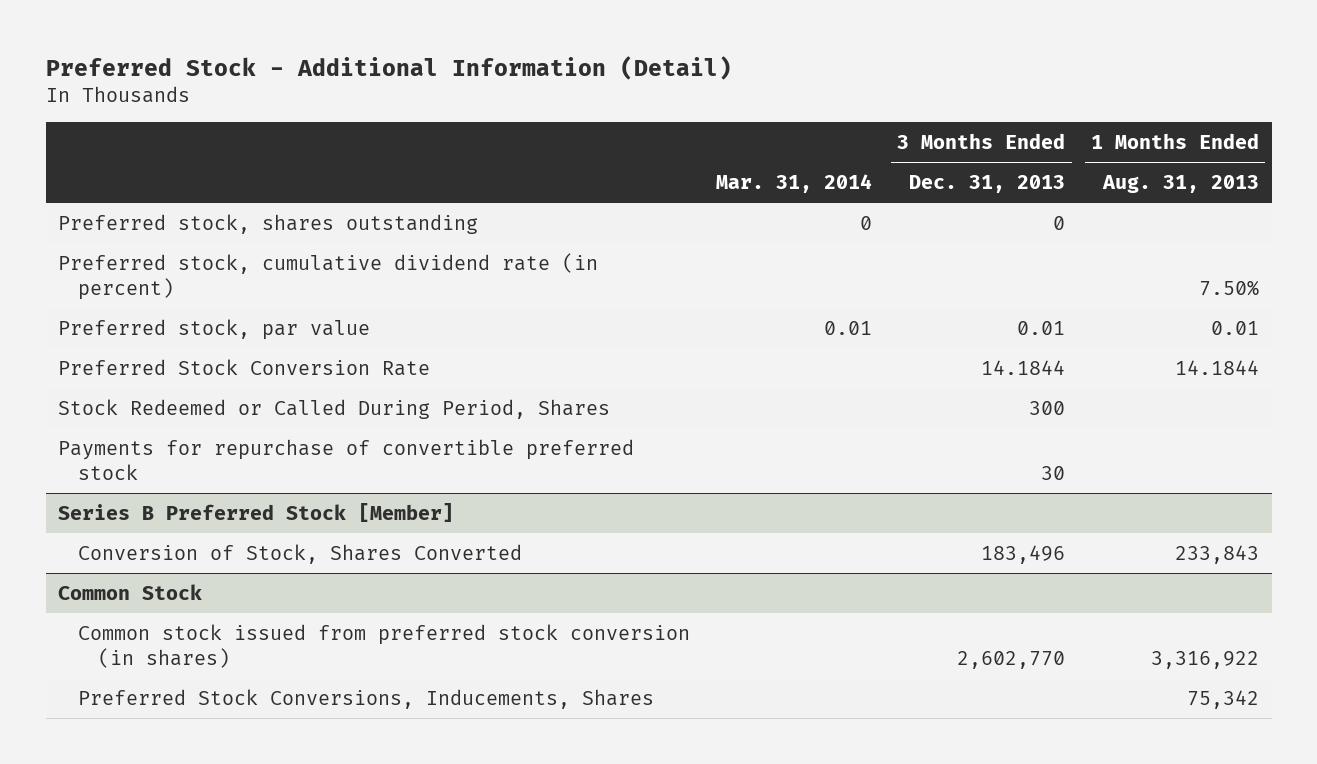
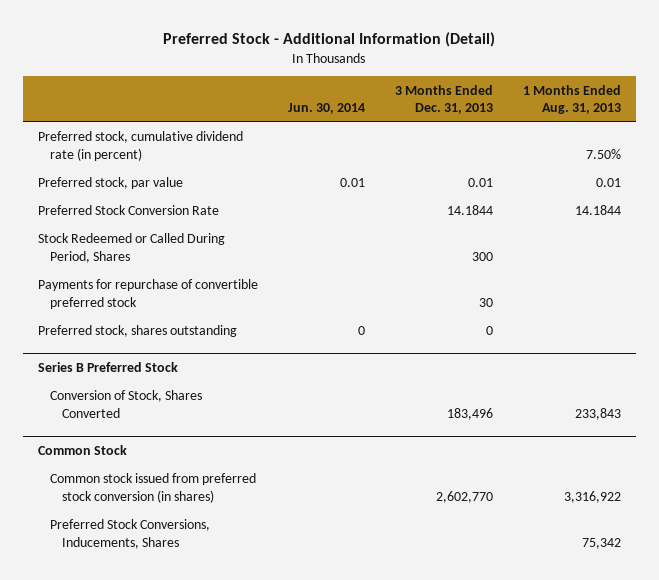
- | Mar. 31, 2014 | 3 Months Ended Dec. 31, 2013 | 1 Months Ended Aug. 31, 2013
+ | Jun. 30, 2014 | 3 Months Ended Dec. 31, 2013 | 1 Months Ended Aug. 31, 2013
- Series B Preferred Stock [Member]
moved down: Preferred stock, shares outstanding | 0 | 0 |
+ Series B Preferred Stock

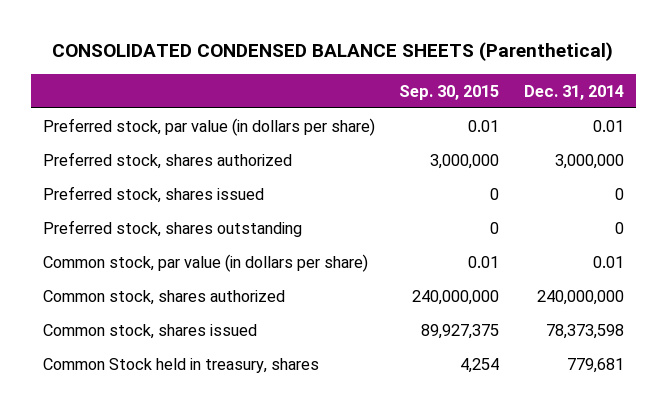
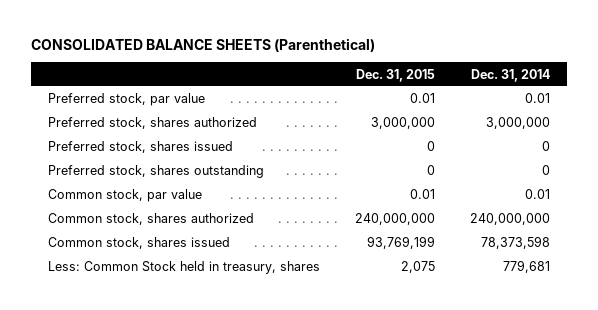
- CONSOLIDATED CONDENSED BALANCE SHEETS (Parenthetical)
+ CONSOLIDATED BALANCE SHEETS (Parenthetical)
- | Sep. 30, 2015 | Dec. 31, 2014
+ | Dec. 31, 2015 | Dec. 31, 2014
- Preferred stock, par value (in dollars per share) | 0.01 | 0.01
+ Preferred stock, par value | 0.01 | 0.01
- Common stock, par value (in dollars per share) | 0.01 | 0.01
+ Common stock, par value | 0.01 | 0.01
- Common Stock held in treasury, shares | 4,254 | 779,681
+ Less: Common Stock held in treasury, shares | 2,075 | 779,681

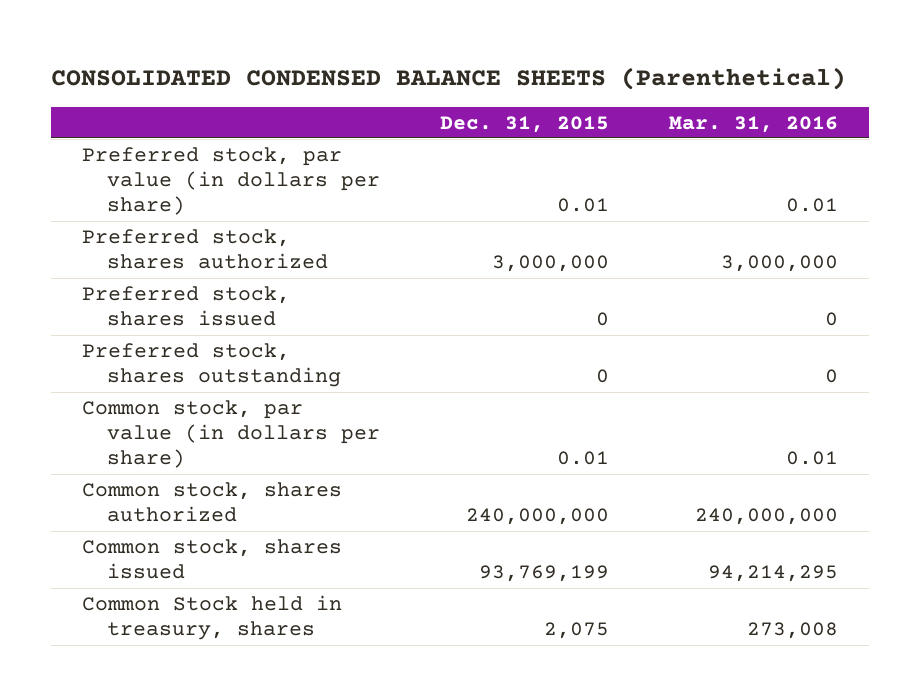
- CONSOLIDATED BALANCE SHEETS (Parenthetical)
+ CONSOLIDATED CONDENSED BALANCE SHEETS (Parenthetical)
- | Dec. 31, 2015 | Dec. 31, 2014
+ | Dec. 31, 2015 | Mar. 31, 2016
- Preferred stock, par value | 0.01 | 0.01
+ Preferred stock, par value (in dollars per share) | 0.01 | 0.01
- Common stock, par value | 0.01 | 0.01
+ Common stock, par value (in dollars per share) | 0.01 | 0.01
- Less: Common Stock held in treasury, shares | 2,075 | 779,681
+ Common Stock held in treasury, shares | 2,075 | 273,008

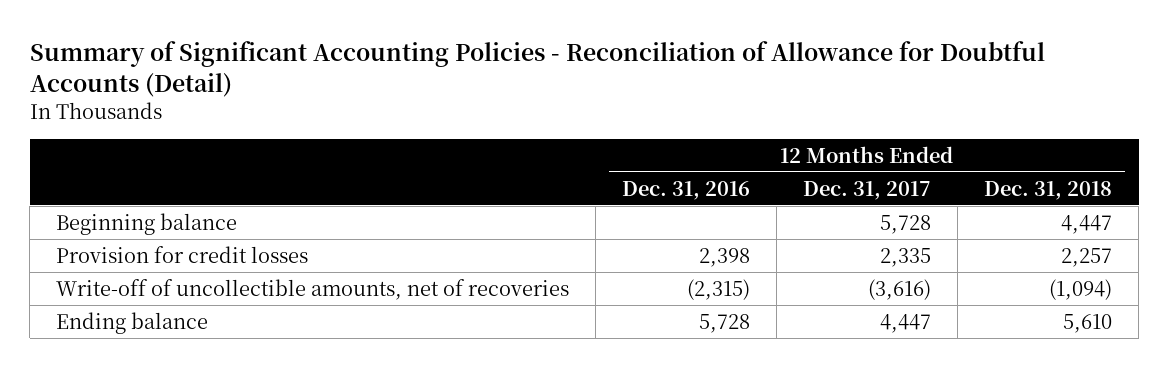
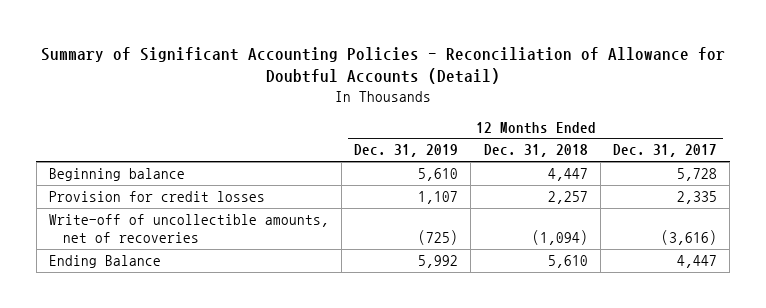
- | 12 Months Ended Dec. 31, 2016 | 12 Months Ended Dec. 31, 2017 | 12 Months Ended Dec. 31, 2018
+ | 12 Months Ended Dec. 31, 2019 | 12 Months Ended Dec. 31, 2018 | 12 Months Ended Dec. 31, 2017
- Ending balance | 5,728 | 4,447 | 5,610
+ Ending Balance | 5,992 | 5,610 | 4,447

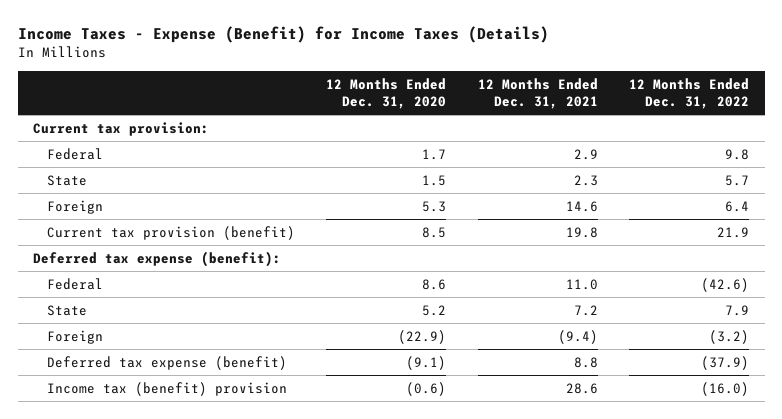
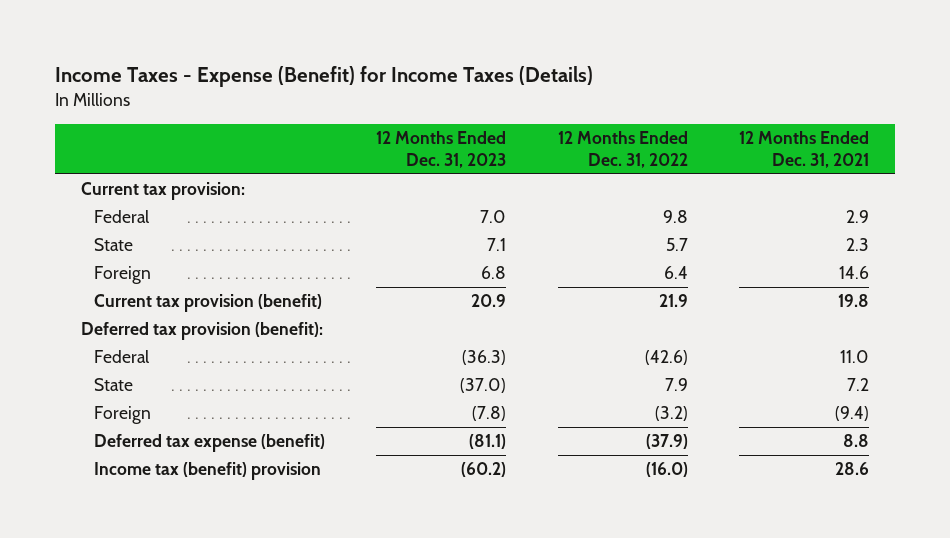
- | 12 Months Ended Dec. 31, 2020 | 12 Months Ended Dec. 31, 2021 | 12 Months Ended Dec. 31, 2022
+ | 12 Months Ended Dec. 31, 2023 | 12 Months Ended Dec. 31, 2022 | 12 Months Ended Dec. 31, 2021
- Deferred tax expense (benefit):
+ Deferred tax provision (benefit):

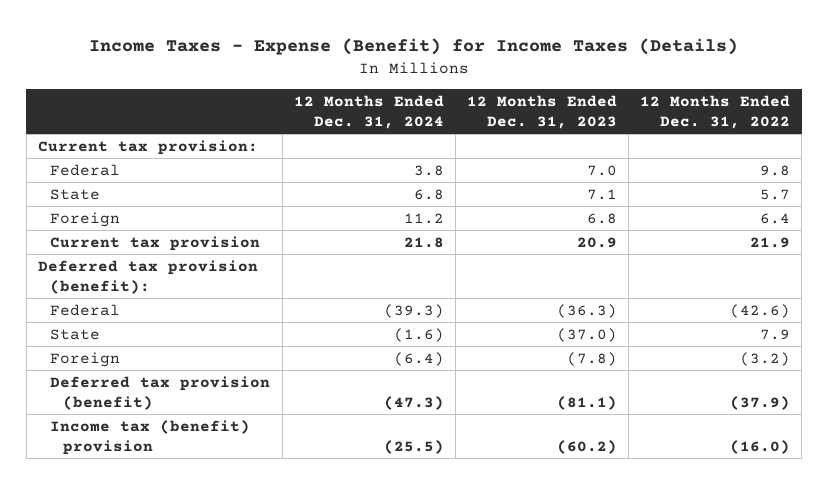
- | 12 Months Ended Dec. 31, 2023 | 12 Months Ended Dec. 31, 2022 | 12 Months Ended Dec. 31, 2021
+ | 12 Months Ended Dec. 31, 2024 | 12 Months Ended Dec. 31, 2023 | 12 Months Ended Dec. 31, 2022
- Current tax provision (benefit) | 20.9 | 21.9 | 19.8
+ Current tax provision | 21.8 | 20.9 | 21.9
- Deferred tax expense (benefit) | (81.1) | (37.9) | 8.8
+ Deferred tax provision (benefit) | (47.3) | (81.1) | (37.9)

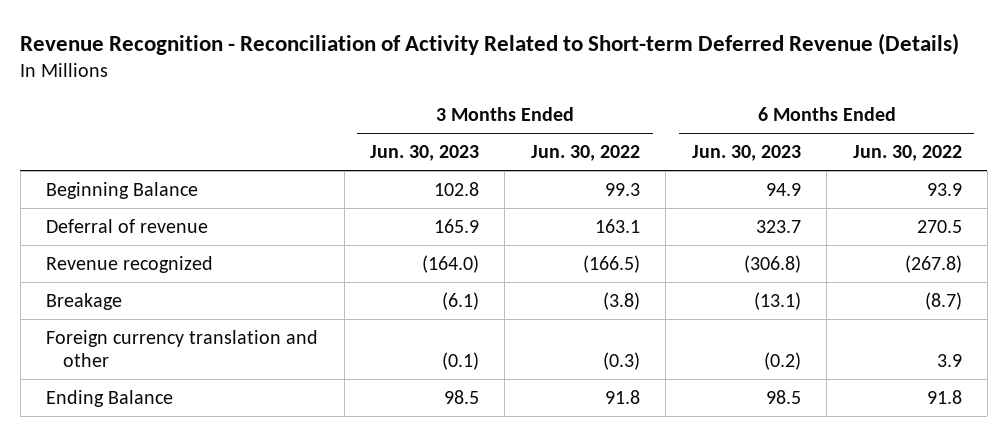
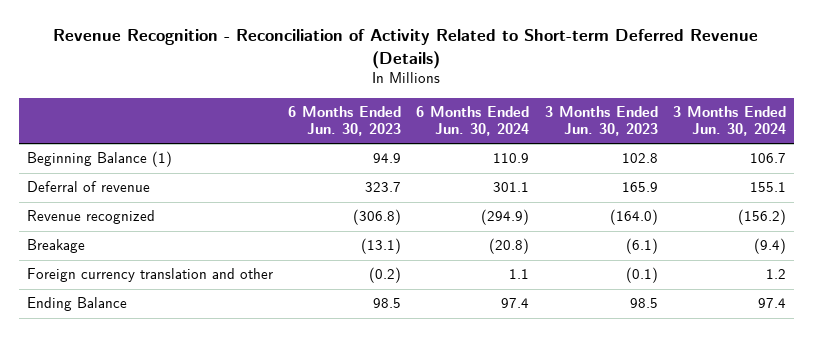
- | 3 Months Ended Jun. 30, 2023 | 3 Months Ended Jun. 30, 2022 | 6 Months Ended Jun. 30, 2023 | 6 Months Ended Jun. 30, 2022
+ | 6 Months Ended Jun. 30, 2023 | 6 Months Ended Jun. 30, 2024 | 3 Months Ended Jun. 30, 2023 | 3 Months Ended Jun. 30, 2024
- Beginning Balance | 102.8 | 99.3 | 94.9 | 93.9
+ Beginning Balance (1) | 94.9 | 110.9 | 102.8 | 106.7

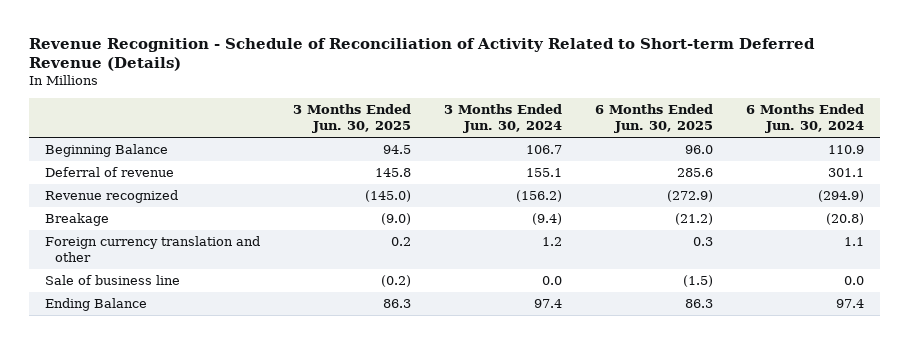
- Revenue Recognition - Reconciliation of Activity Related to Short-term Deferred Revenue (Details)
+ Revenue Recognition - Schedule of Reconciliation of Activity Related to Short-term Deferred Revenue (Details)
- | 6 Months Ended Jun. 30, 2023 | 6 Months Ended Jun. 30, 2024 | 3 Months Ended Jun. 30, 2023 | 3 Months Ended Jun. 30, 2024
+ | 3 Months Ended Jun. 30, 2025 | 3 Months Ended Jun. 30, 2024 | 6 Months Ended Jun. 30, 2025 | 6 Months Ended Jun. 30, 2024
- Beginning Balance (1) | 94.9 | 110.9 | 102.8 | 106.7
+ Beginning Balance | 94.5 | 106.7 | 96.0 | 110.9
+ Sale of business line | (0.2) | 0.0 | (1.5) | 0.0

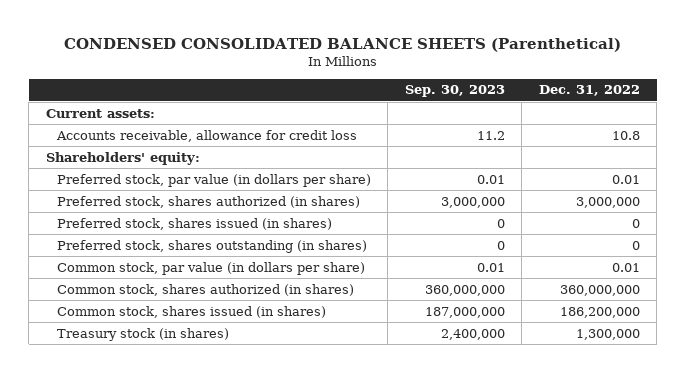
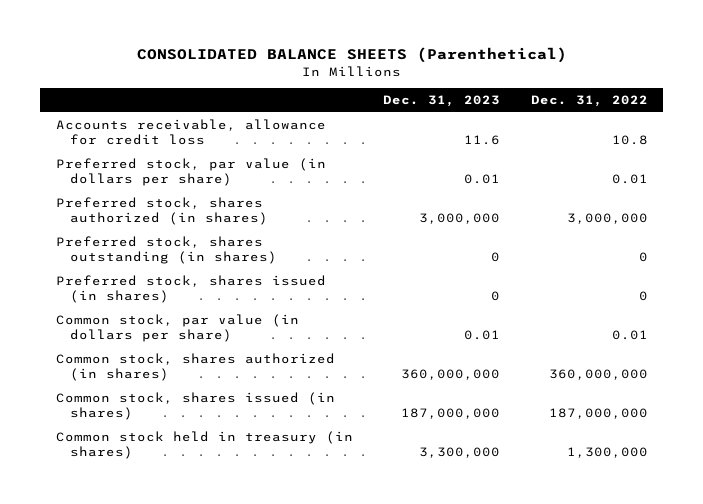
- CONDENSED CONSOLIDATED BALANCE SHEETS (Parenthetical)
+ CONSOLIDATED BALANCE SHEETS (Parenthetical)
- | Sep. 30, 2023 | Dec. 31, 2022
+ | Dec. 31, 2023 | Dec. 31, 2022
- Current assets:
- Shareholders' equity:
moved down: Preferred stock, shares issued (in shares) | 0 | 0
- Common stock, shares issued (in shares) | 187,000,000 | 186,200,000
- Treasury stock (in shares) | 2,400,000 | 1,300,000
+ Common stock, shares issued (in shares) | 187,000,000 | 187,000,000
+ Common stock held in treasury (in shares) | 3,300,000 | 1,300,000

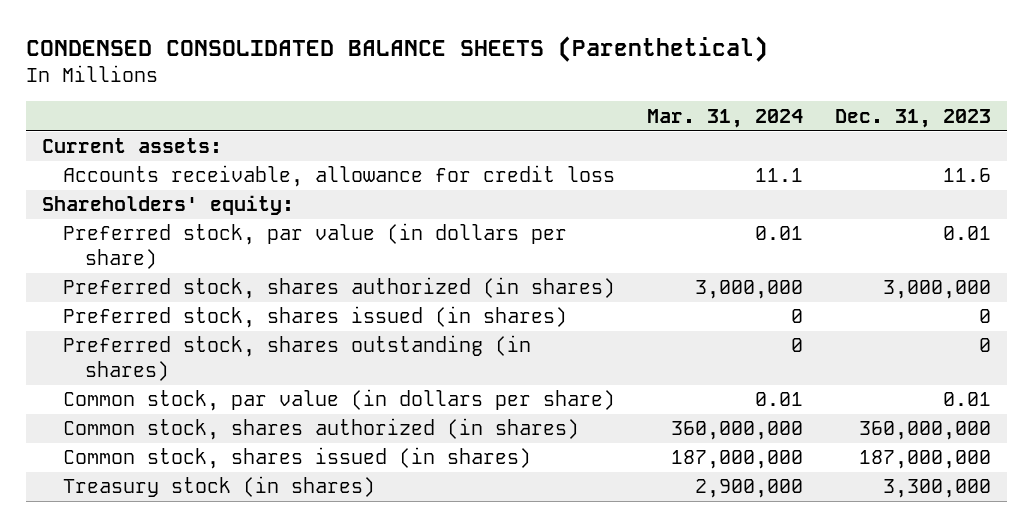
- CONSOLIDATED BALANCE SHEETS (Parenthetical)
+ CONDENSED CONSOLIDATED BALANCE SHEETS (Parenthetical)
- | Dec. 31, 2023 | Dec. 31, 2022
+ | Mar. 31, 2024 | Dec. 31, 2023
+ Current assets:
+ Shareholders' equity:
moved down: Preferred stock, shares outstanding (in shares) | 0 | 0
- Common stock held in treasury (in shares) | 3,300,000 | 1,300,000
+ Treasury stock (in shares) | 2,900,000 | 3,300,000

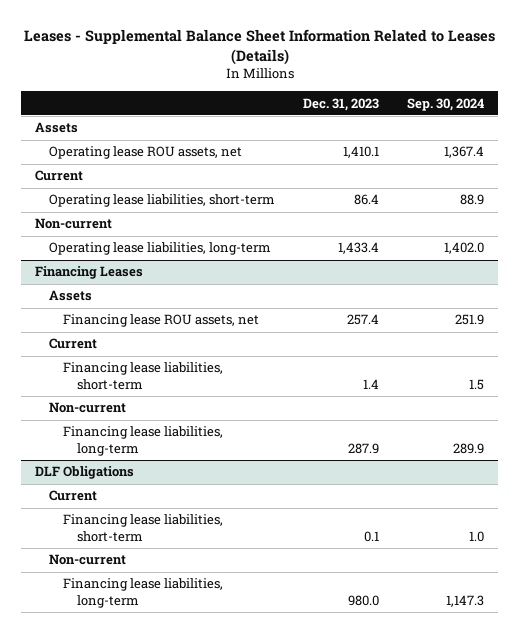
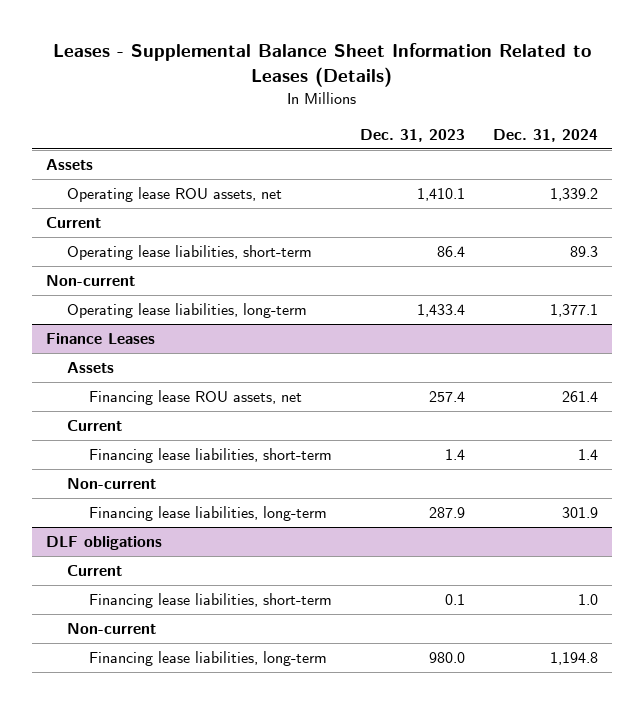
- | Dec. 31, 2023 | Sep. 30, 2024
+ | Dec. 31, 2023 | Dec. 31, 2024
- Financing Leases
+ Finance Leases
- DLF Obligations
+ DLF obligations

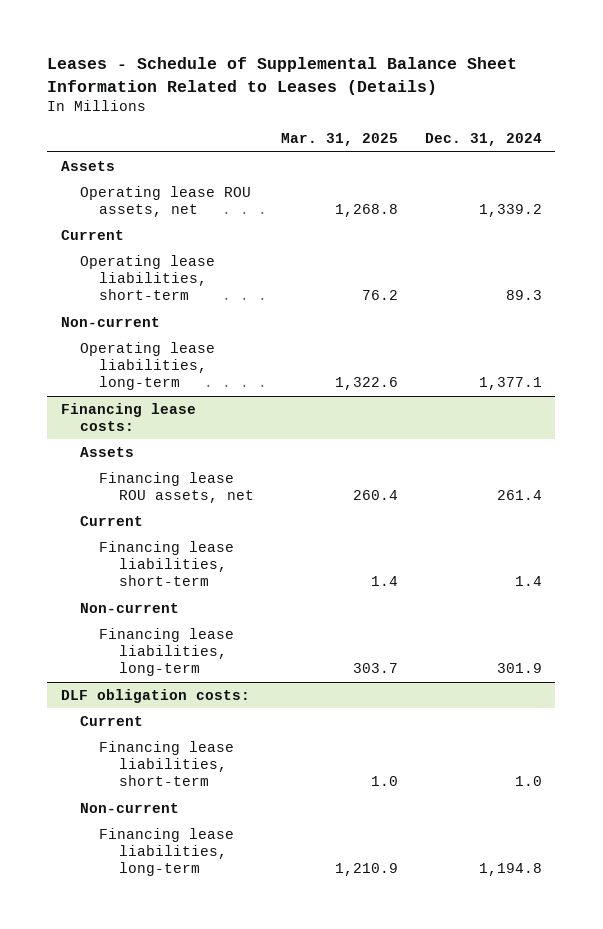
- Leases - Supplemental Balance Sheet Information Related to Leases (Details)
+ Leases - Schedule of Supplemental Balance Sheet Information Related to Leases (Details)
- | Dec. 31, 2023 | Dec. 31, 2024
+ | Mar. 31, 2025 | Dec. 31, 2024
- Finance Leases
+ Financing lease costs:
- DLF obligations
+ DLF obligation costs:

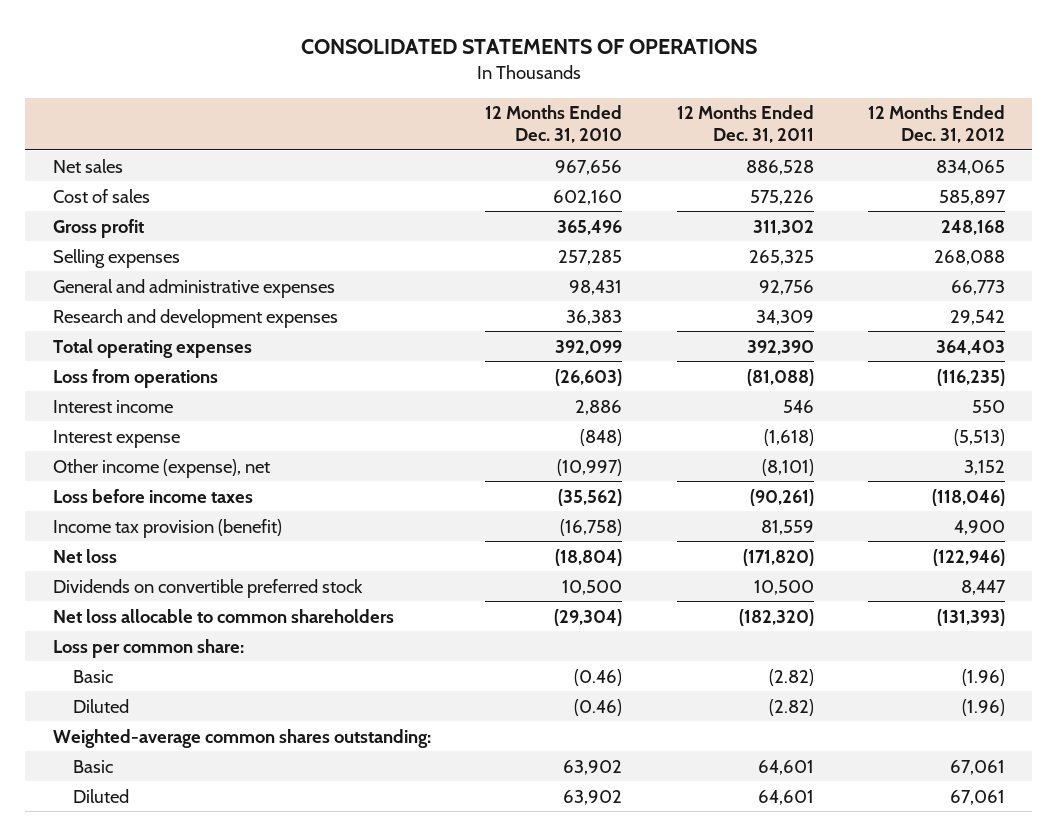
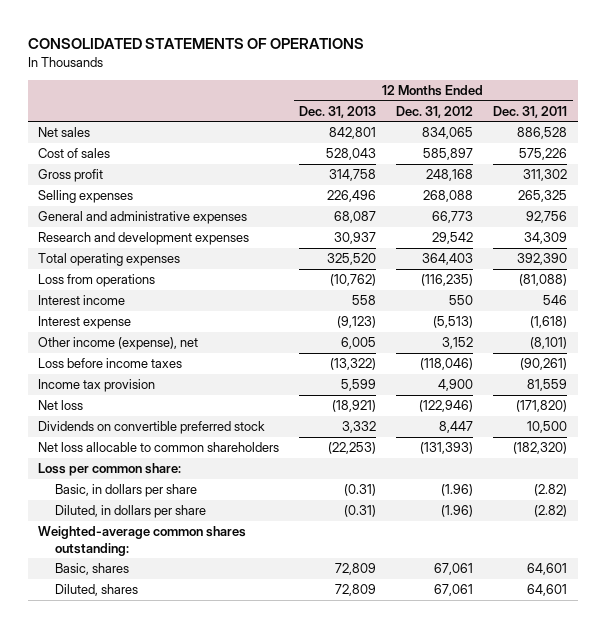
- | 12 Months Ended Dec. 31, 2010 | 12 Months Ended Dec. 31, 2011 | 12 Months Ended Dec. 31, 2012
+ | 12 Months Ended Dec. 31, 2013 | 12 Months Ended Dec. 31, 2012 | 12 Months Ended Dec. 31, 2011
- Income tax provision (benefit) | (16,758) | 81,559 | 4,900
+ Income tax provision | 5,599 | 4,900 | 81,559
- Basic | (0.46) | (2.82) | (1.96)
- Diluted | (0.46) | (2.82) | (1.96)
+ Basic, in dollars per share | (0.31) | (1.96) | (2.82)
+ Diluted, in dollars per share | (0.31) | (1.96) | (2.82)
- Basic | 63,902 | 64,601 | 67,061
- Diluted | 63,902 | 64,601 | 67,061
+ Basic, shares | 72,809 | 67,061 | 64,601
+ Diluted, shares | 72,809 | 67,061 | 64,601

